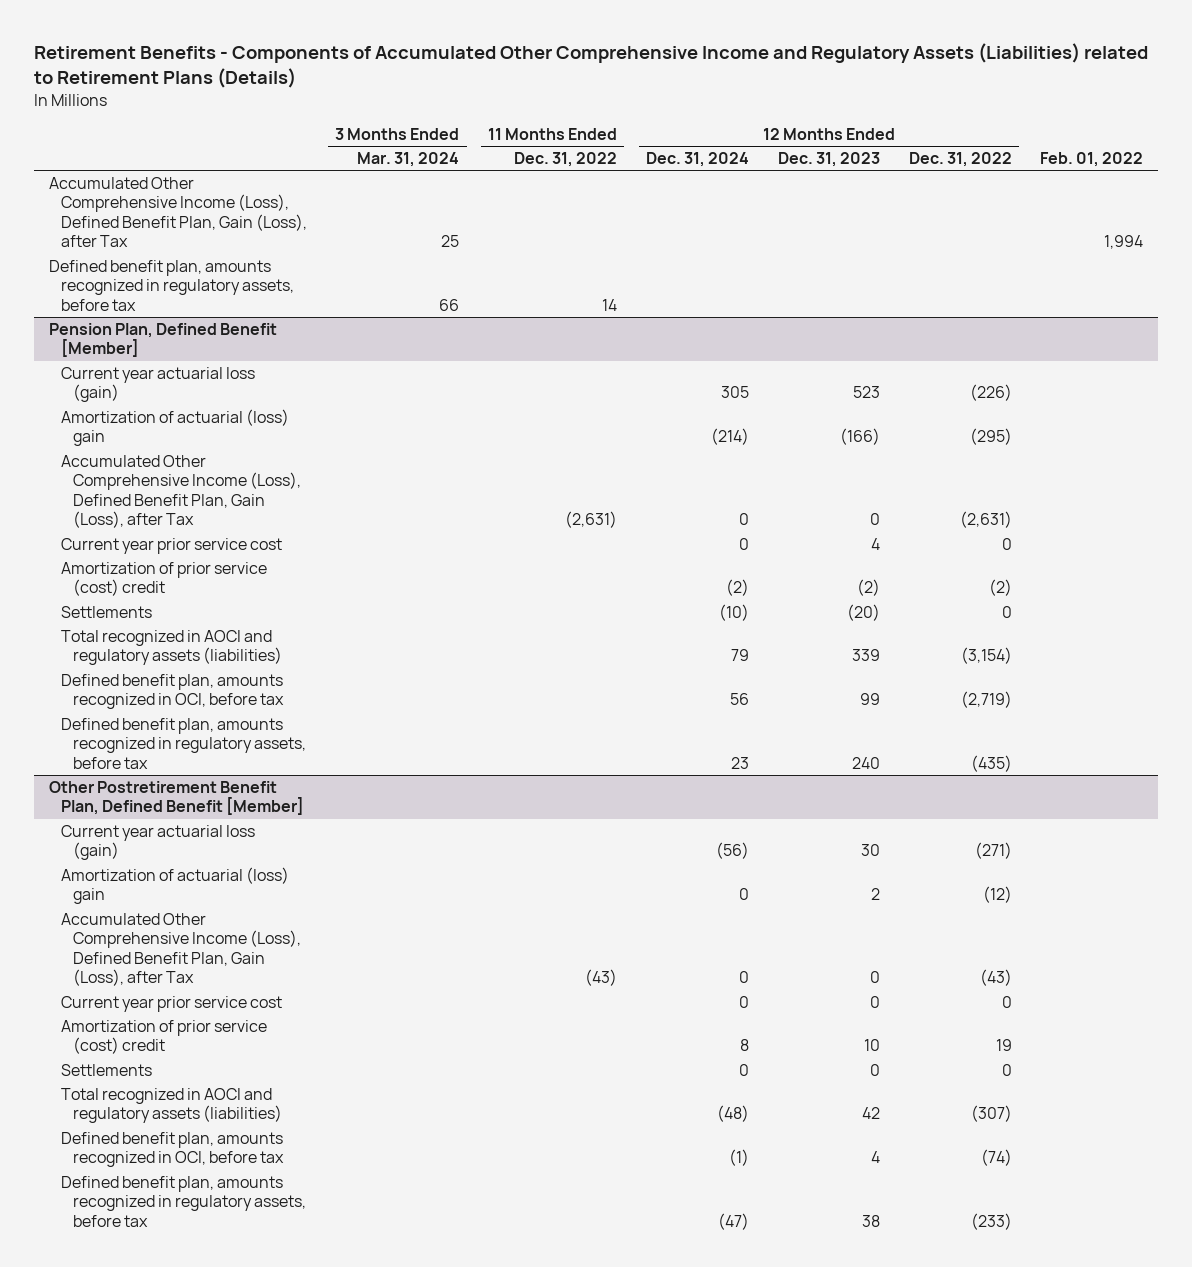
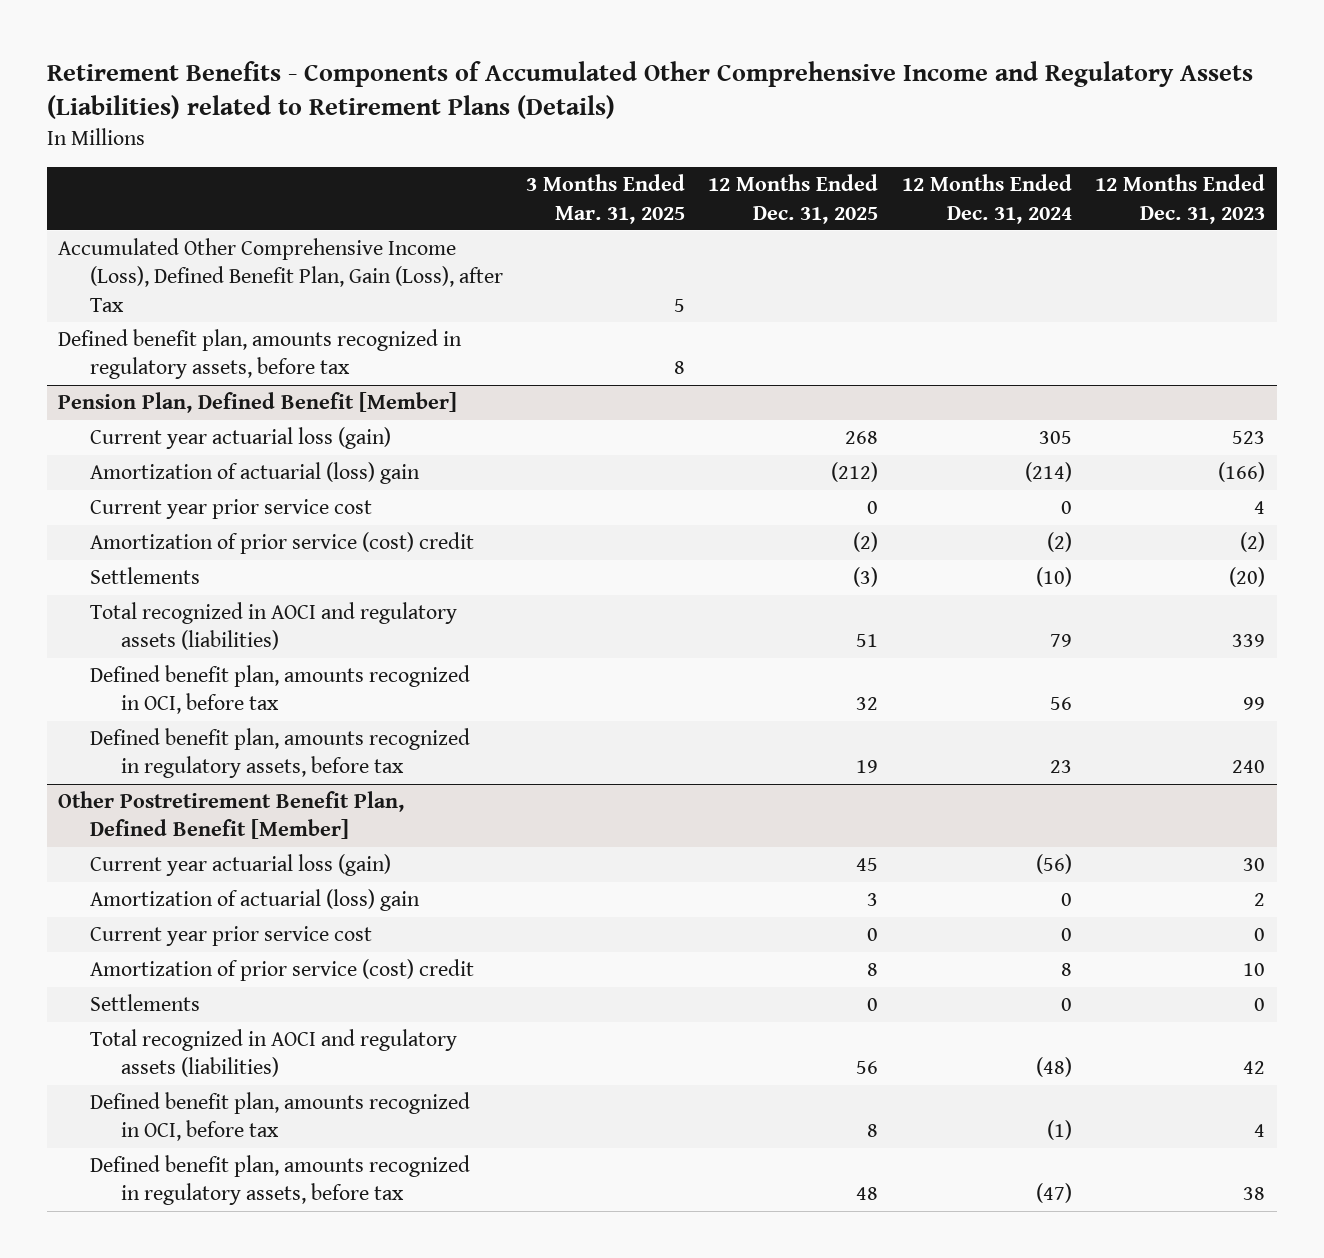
- | 3 Months Ended Mar. 31, 2024 | 11 Months Ended Dec. 31, 2022 | 12 Months Ended Dec. 31, 2024 | 12 Months Ended Dec. 31, 2023 | 12 Months Ended Dec. 31, 2022 | Feb. 01, 2022
+ | 3 Months Ended Mar. 31, 2025 | 12 Months Ended Dec. 31, 2025 | 12 Months Ended Dec. 31, 2024 | 12 Months Ended Dec. 31, 2023
@ Pension Plan, Defined Benefit [Member]
- Accumulated Other Comprehensive Income (Loss), Defined Benefit Plan, Gain (Loss), after Tax | | (2,631) | 0 | 0 | (2,631) |
@ Other Postretirement Benefit Plan, Defined Benefit [Member]
- Accumulated Other Comprehensive Income (Loss), Defined Benefit Plan, Gain (Loss), after Tax | | (43) | 0 | 0 | (43) |

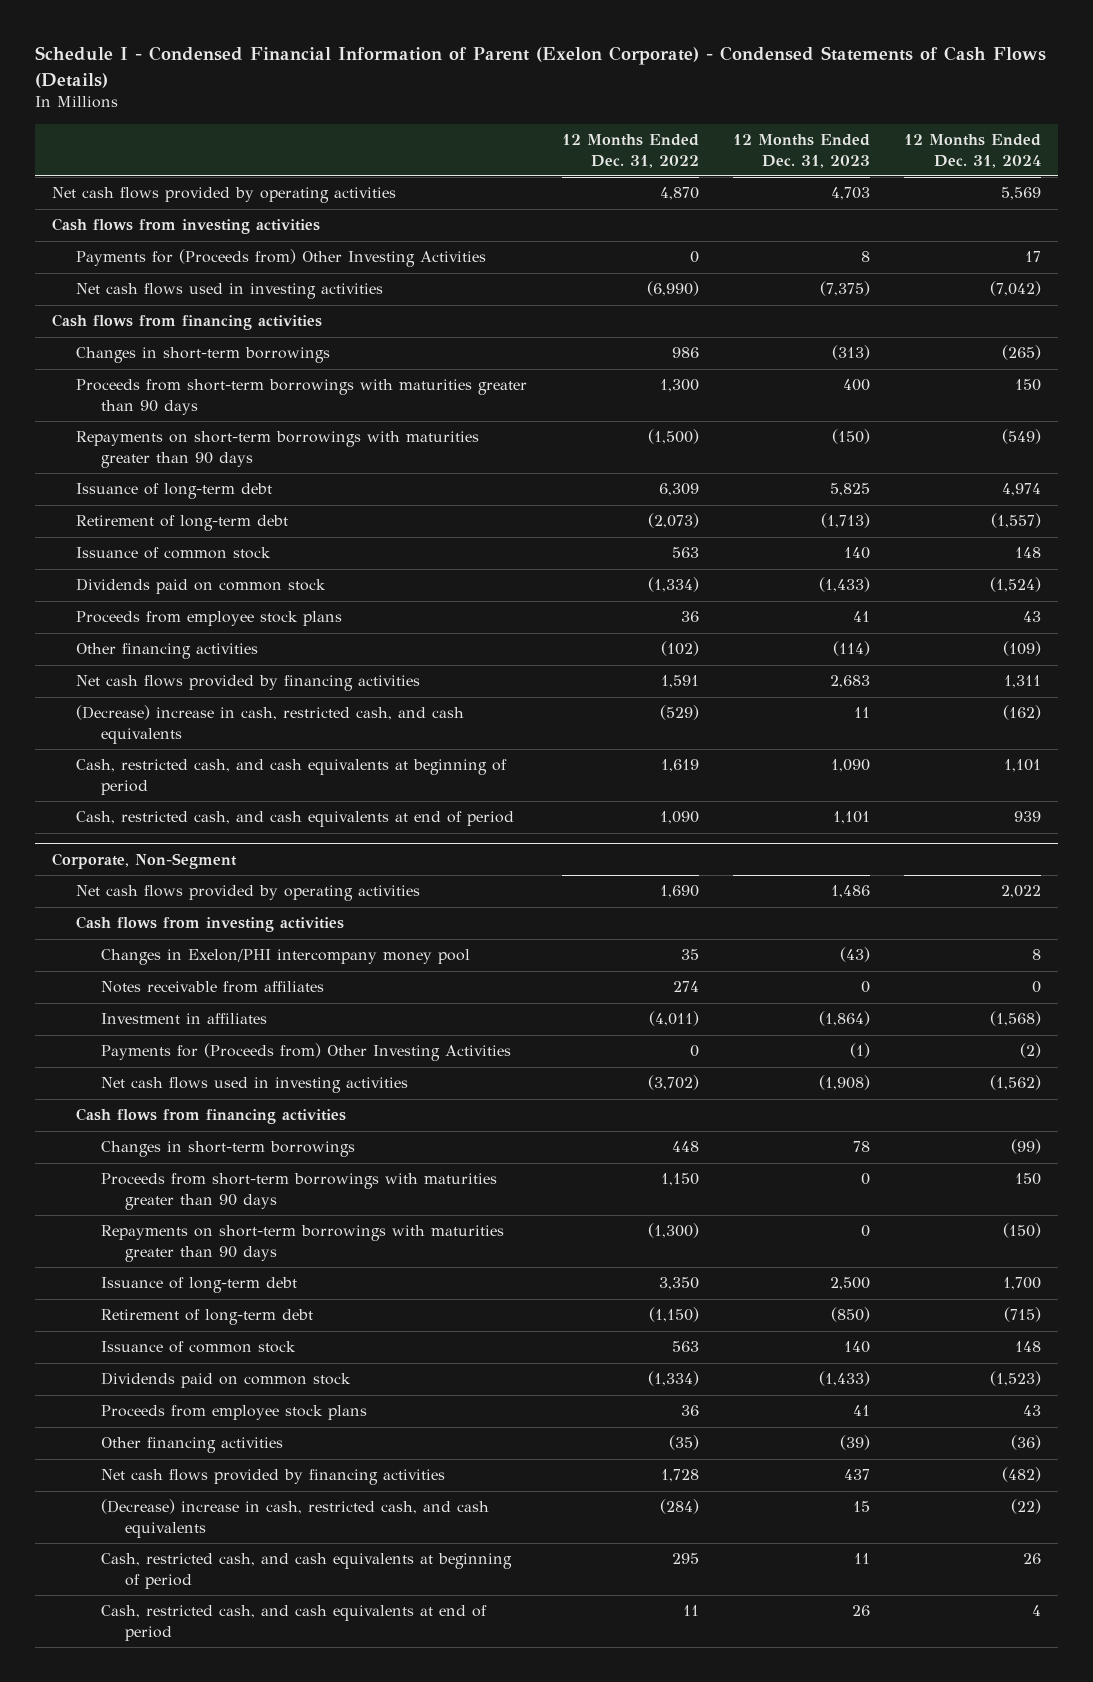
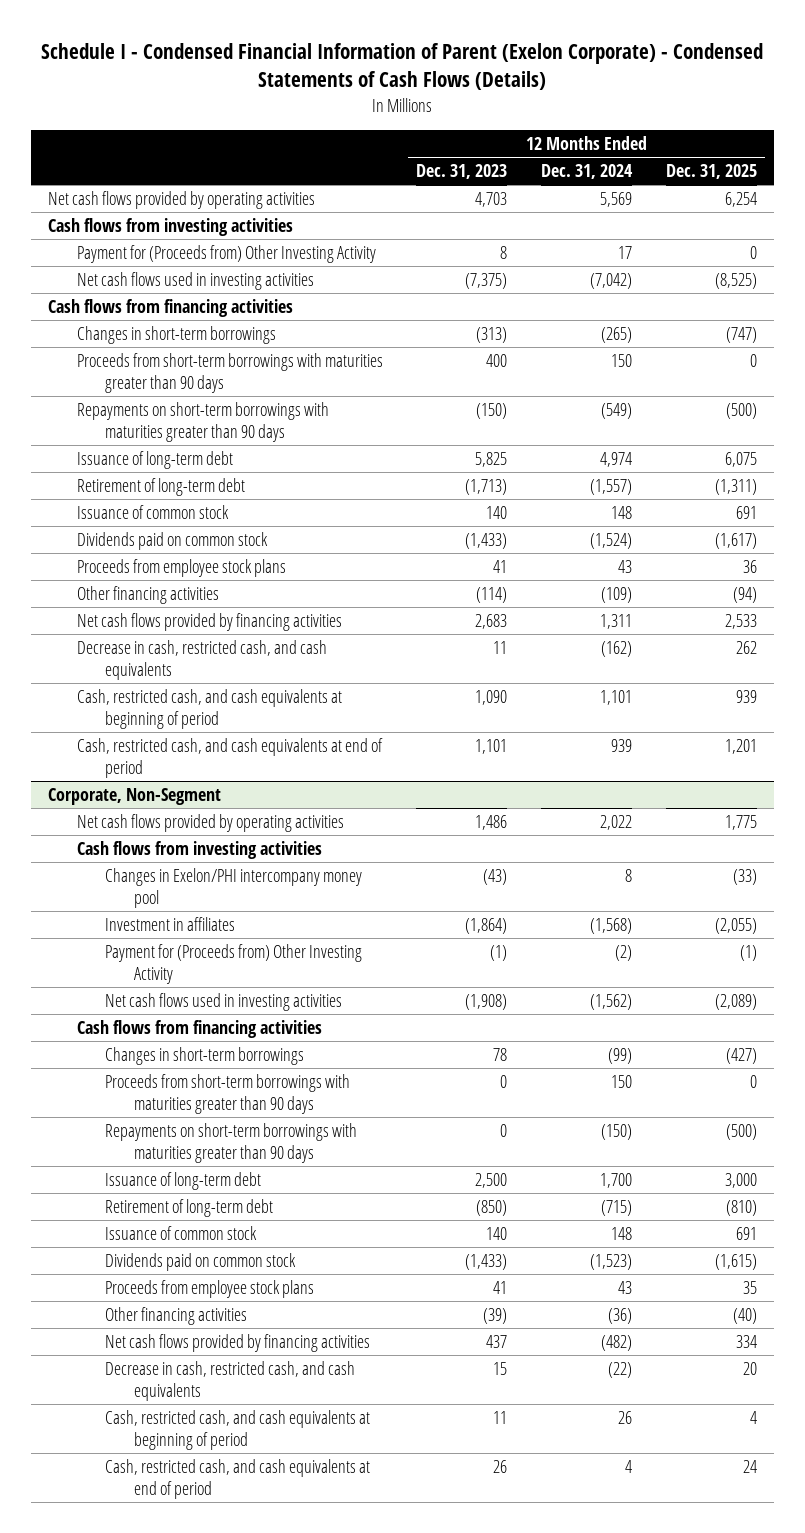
- | 12 Months Ended Dec. 31, 2022 | 12 Months Ended Dec. 31, 2023 | 12 Months Ended Dec. 31, 2024
+ | 12 Months Ended Dec. 31, 2023 | 12 Months Ended Dec. 31, 2024 | 12 Months Ended Dec. 31, 2025
- Payments for (Proceeds from) Other Investing Activities | 0 | 8 | 17
+ Payment for (Proceeds from) Other Investing Activity | 8 | 17 | 0
- (Decrease) increase in cash, restricted cash, and cash equivalents | (529) | 11 | (162)
+ Decrease in cash, restricted cash, and cash equivalents | 11 | (162) | 262
@ Corporate, Non-Segment
- Notes receivable from affiliates | 274 | 0 | 0
- Payments for (Proceeds from) Other Investing Activities | 0 | (1) | (2)
+ Payment for (Proceeds from) Other Investing Activity | (1) | (2) | (1)
- (Decrease) increase in cash, restricted cash, and cash equivalents | (284) | 15 | (22)
+ Decrease in cash, restricted cash, and cash equivalents | 15 | (22) | 20

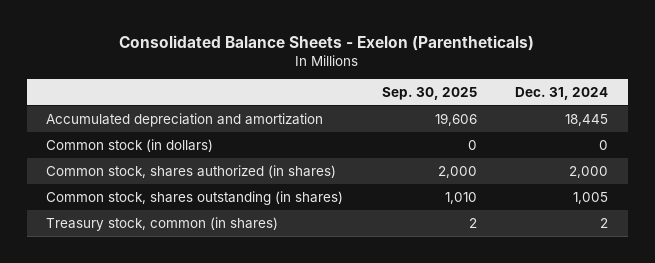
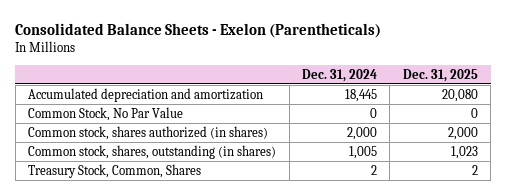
- | Sep. 30, 2025 | Dec. 31, 2024
+ | Dec. 31, 2024 | Dec. 31, 2025
- Common stock (in dollars) | 0 | 0
+ Common Stock, No Par Value | 0 | 0
- Common stock, shares outstanding (in shares) | 1,010 | 1,005
- Treasury stock, common (in shares) | 2 | 2
+ Common stock, shares, outstanding (in shares) | 1,005 | 1,023
+ Treasury Stock, Common, Shares | 2 | 2

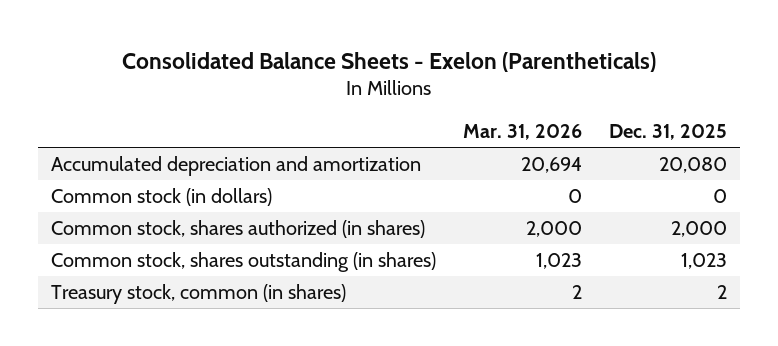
- | Dec. 31, 2024 | Dec. 31, 2025
+ | Mar. 31, 2026 | Dec. 31, 2025
- Common Stock, No Par Value | 0 | 0
+ Common stock (in dollars) | 0 | 0
- Common stock, shares, outstanding (in shares) | 1,005 | 1,023
- Treasury Stock, Common, Shares | 2 | 2
+ Common stock, shares outstanding (in shares) | 1,023 | 1,023
+ Treasury stock, common (in shares) | 2 | 2

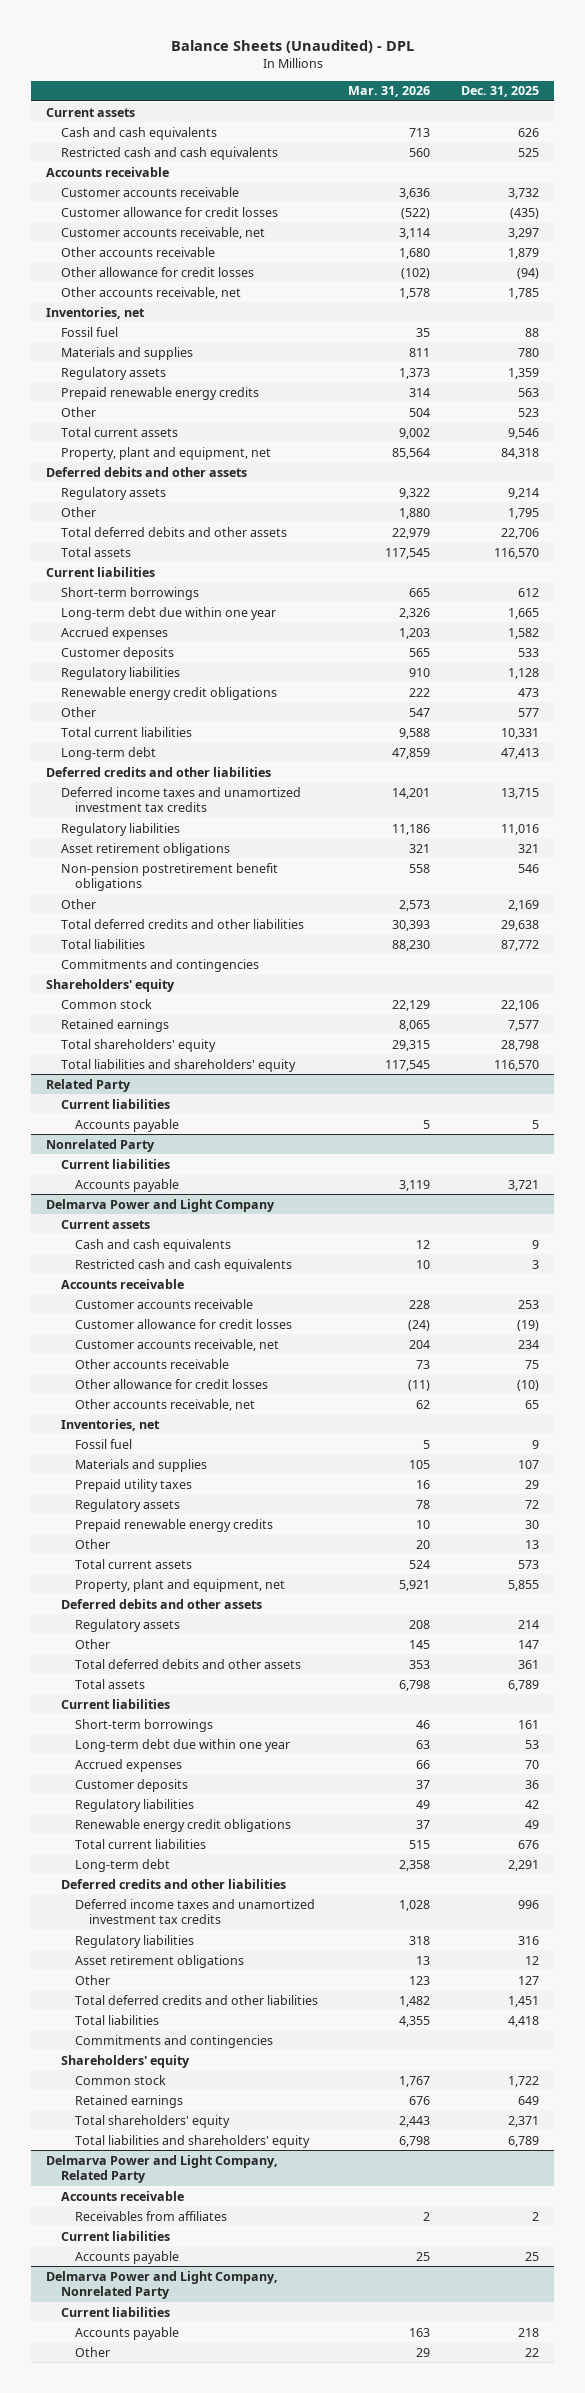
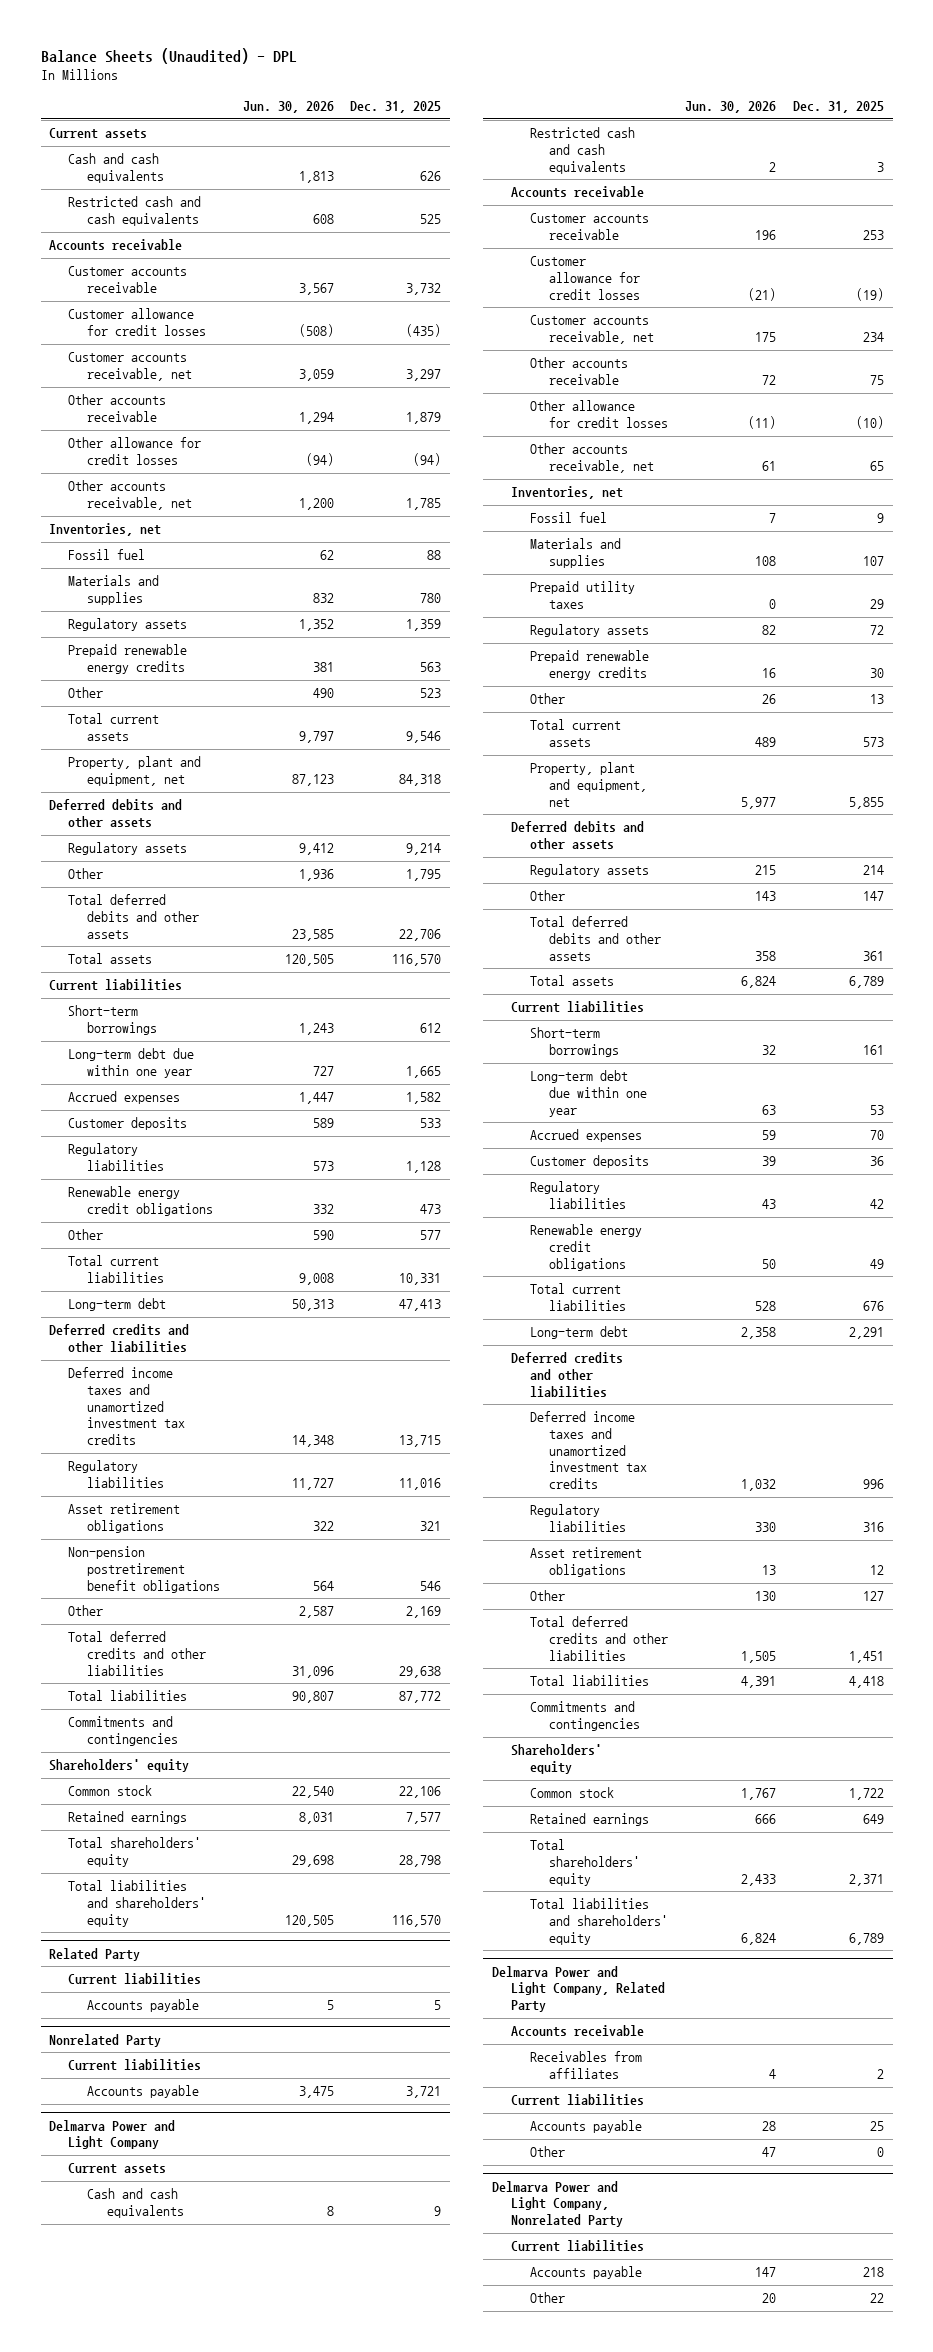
- | Mar. 31, 2026 | Dec. 31, 2025
+ | Jun. 30, 2026 | Dec. 31, 2025
@ Delmarva Power and Light Company, Related Party
+ Other | 47 | 0

